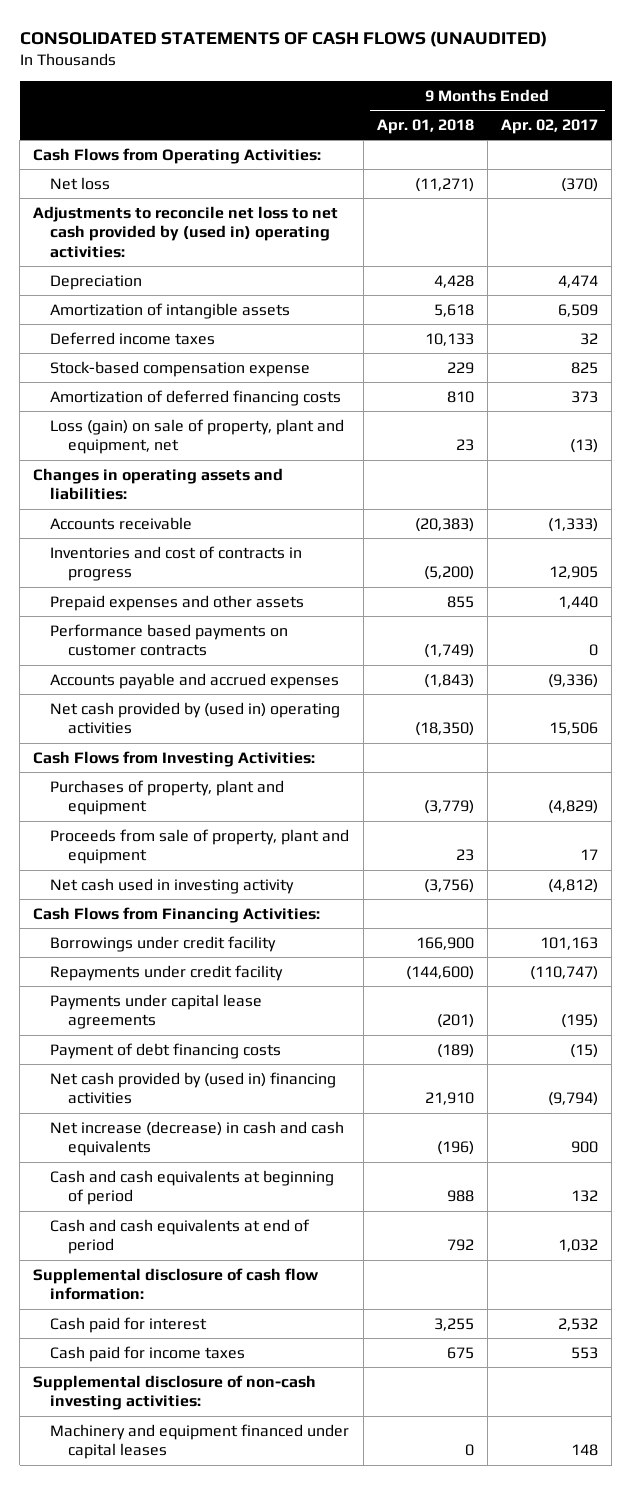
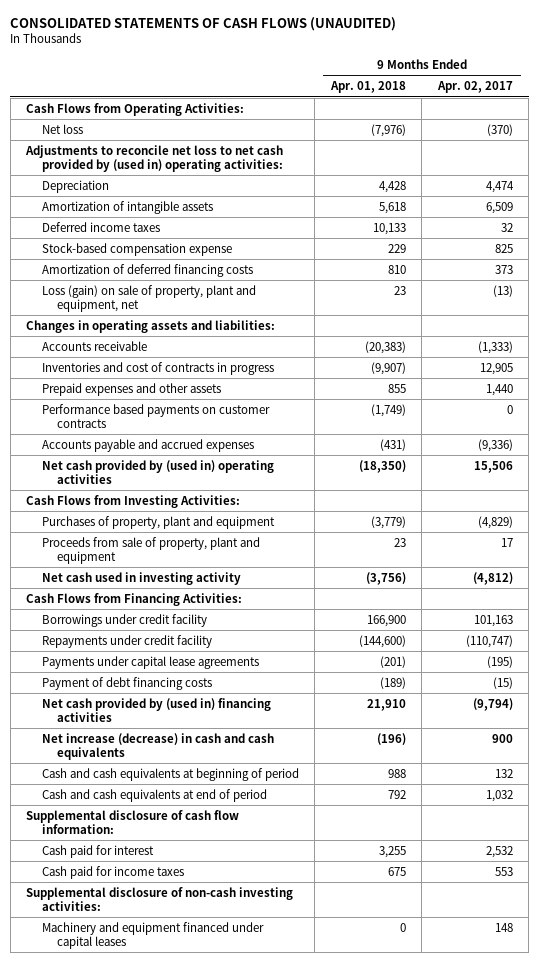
- Net loss | (11,271) | (370)
+ Net loss | (7,976) | (370)
- Inventories and cost of contracts in progress | (5,200) | 12,905
+ Inventories and cost of contracts in progress | (9,907) | 12,905
- Accounts payable and accrued expenses | (1,843) | (9,336)
+ Accounts payable and accrued expenses | (431) | (9,336)

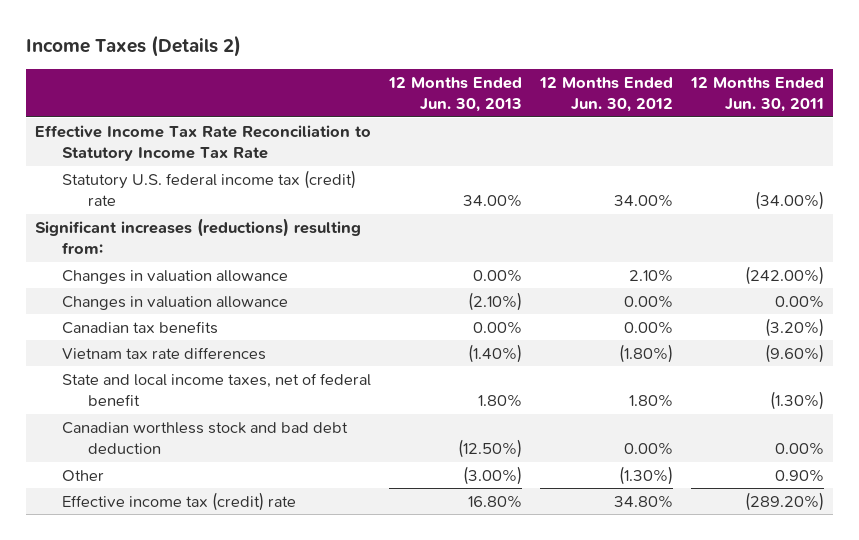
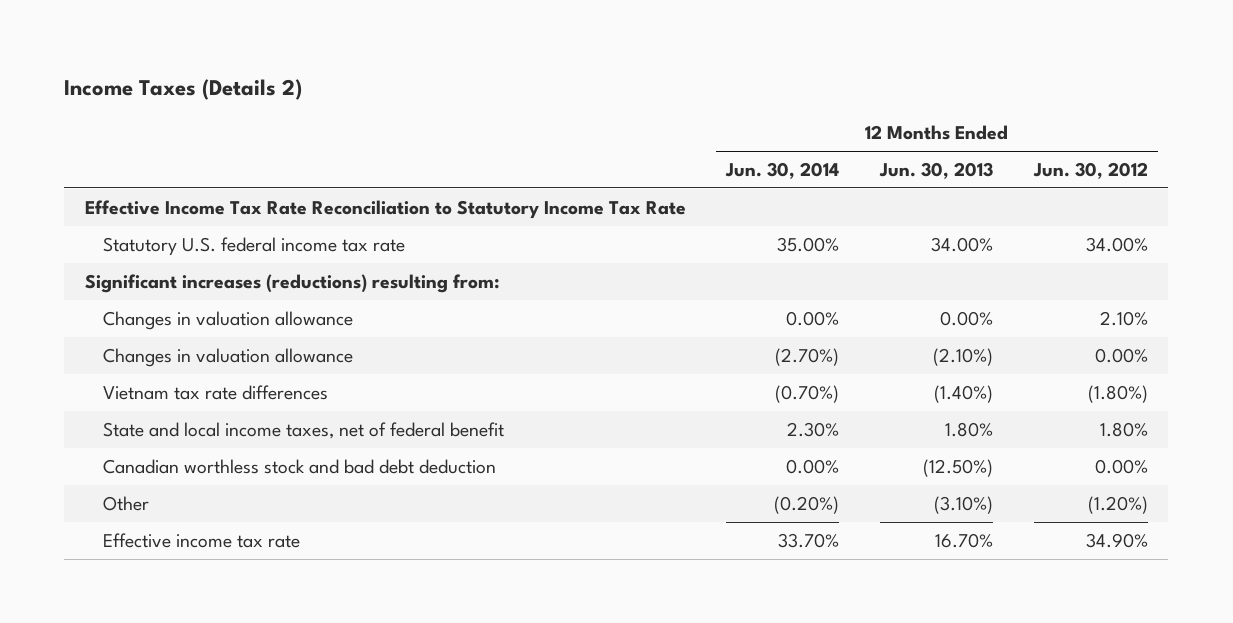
- | 12 Months Ended Jun. 30, 2013 | 12 Months Ended Jun. 30, 2012 | 12 Months Ended Jun. 30, 2011
+ | 12 Months Ended Jun. 30, 2014 | 12 Months Ended Jun. 30, 2013 | 12 Months Ended Jun. 30, 2012
- Statutory U.S. federal income tax (credit) rate | 34.00% | 34.00% | (34.00%)
+ Statutory U.S. federal income tax rate | 35.00% | 34.00% | 34.00%
- Canadian tax benefits | 0.00% | 0.00% | (3.20%)
- Other | (3.00%) | (1.30%) | 0.90%
- Effective income tax (credit) rate | 16.80% | 34.80% | (289.20%)
+ Other | (0.20%) | (3.10%) | (1.20%)
+ Effective income tax rate | 33.70% | 16.70% | 34.90%

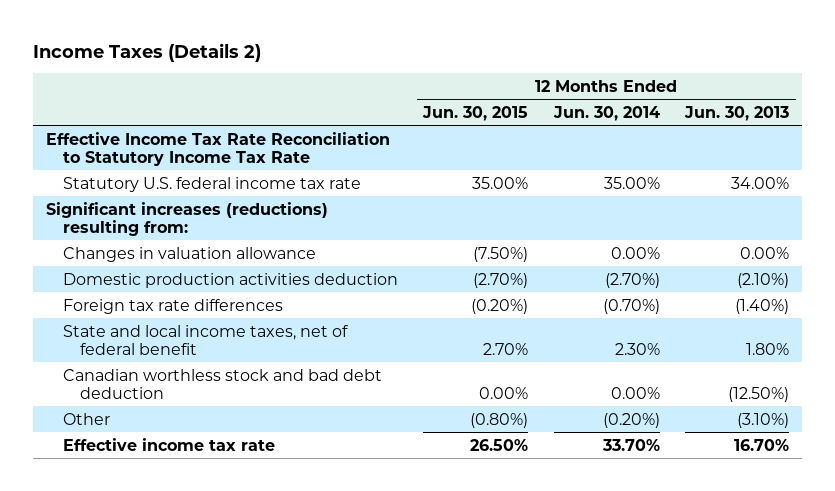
- | 12 Months Ended Jun. 30, 2014 | 12 Months Ended Jun. 30, 2013 | 12 Months Ended Jun. 30, 2012
+ | 12 Months Ended Jun. 30, 2015 | 12 Months Ended Jun. 30, 2014 | 12 Months Ended Jun. 30, 2013
- Changes in valuation allowance | (2.70%) | (2.10%) | 0.00%
- Vietnam tax rate differences | (0.70%) | (1.40%) | (1.80%)
+ Domestic production activities deduction | (2.70%) | (2.70%) | (2.10%)
+ Foreign tax rate differences | (0.20%) | (0.70%) | (1.40%)

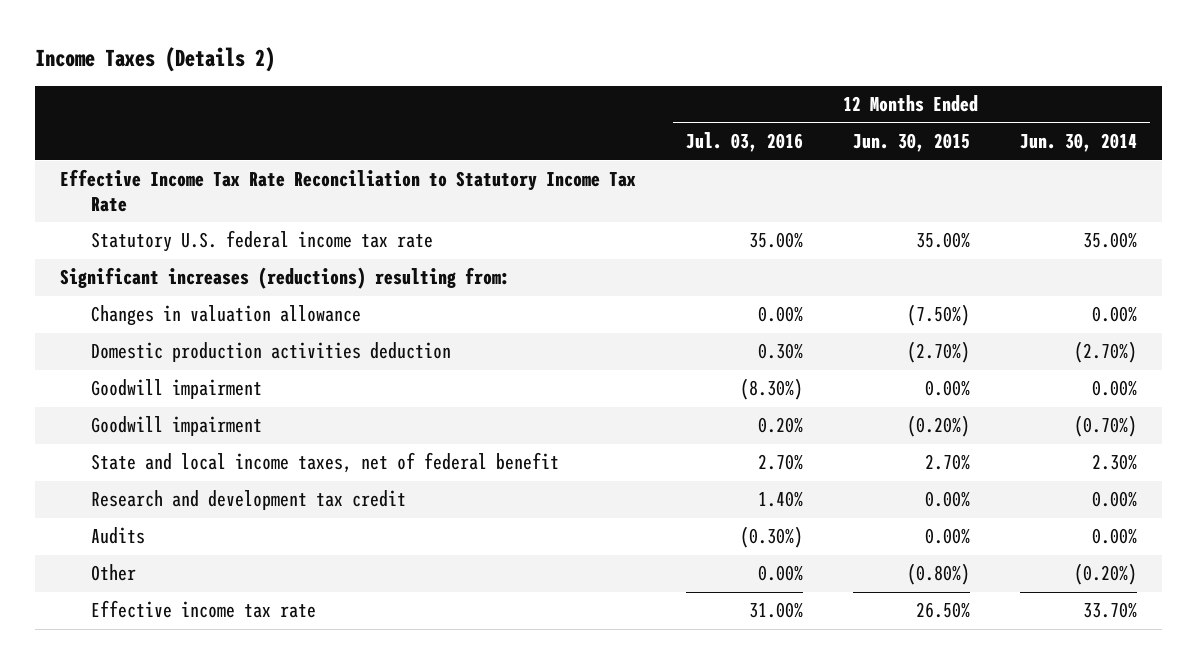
- | 12 Months Ended Jun. 30, 2015 | 12 Months Ended Jun. 30, 2014 | 12 Months Ended Jun. 30, 2013
+ | 12 Months Ended Jul. 03, 2016 | 12 Months Ended Jun. 30, 2015 | 12 Months Ended Jun. 30, 2014
- Foreign tax rate differences | (0.20%) | (0.70%) | (1.40%)
+ Goodwill impairment | (8.30%) | 0.00% | 0.00%
+ Goodwill impairment | 0.20% | (0.20%) | (0.70%)
- Canadian worthless stock and bad debt deduction | 0.00% | 0.00% | (12.50%)
+ Research and development tax credit | 1.40% | 0.00% | 0.00%
+ Audits | (0.30%) | 0.00% | 0.00%

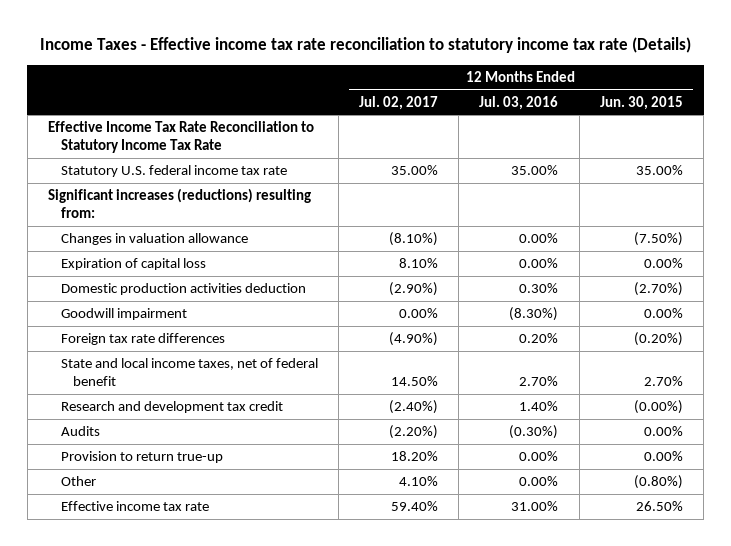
- Income Taxes (Details 2)
+ Income Taxes - Effective income tax rate reconciliation to statutory income tax rate (Details)
- | 12 Months Ended Jul. 03, 2016 | 12 Months Ended Jun. 30, 2015 | 12 Months Ended Jun. 30, 2014
+ | 12 Months Ended Jul. 02, 2017 | 12 Months Ended Jul. 03, 2016 | 12 Months Ended Jun. 30, 2015
+ Expiration of capital loss | 8.10% | 0.00% | 0.00%
- Goodwill impairment | 0.20% | (0.20%) | (0.70%)
+ Foreign tax rate differences | (4.90%) | 0.20% | (0.20%)
- Research and development tax credit | 1.40% | 0.00% | 0.00%
+ Research and development tax credit | (2.40%) | 1.40% | (0.00%)
+ Provision to return true-up | 18.20% | 0.00% | 0.00%

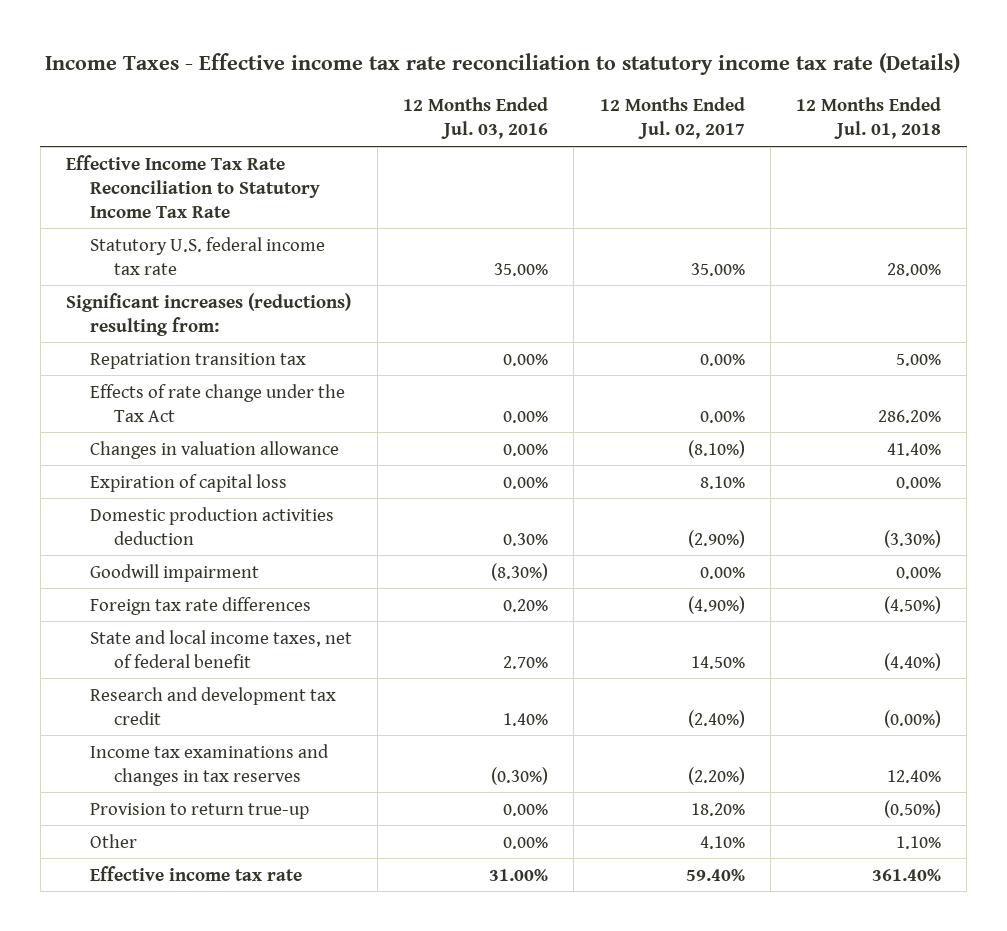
- | 12 Months Ended Jul. 02, 2017 | 12 Months Ended Jul. 03, 2016 | 12 Months Ended Jun. 30, 2015
+ | 12 Months Ended Jul. 03, 2016 | 12 Months Ended Jul. 02, 2017 | 12 Months Ended Jul. 01, 2018
+ Repatriation transition tax | 0.00% | 0.00% | 5.00%
+ Effects of rate change under the Tax Act | 0.00% | 0.00% | 286.20%
- Audits | (2.20%) | (0.30%) | 0.00%
+ Income tax examinations and changes in tax reserves | (0.30%) | (2.20%) | 12.40%

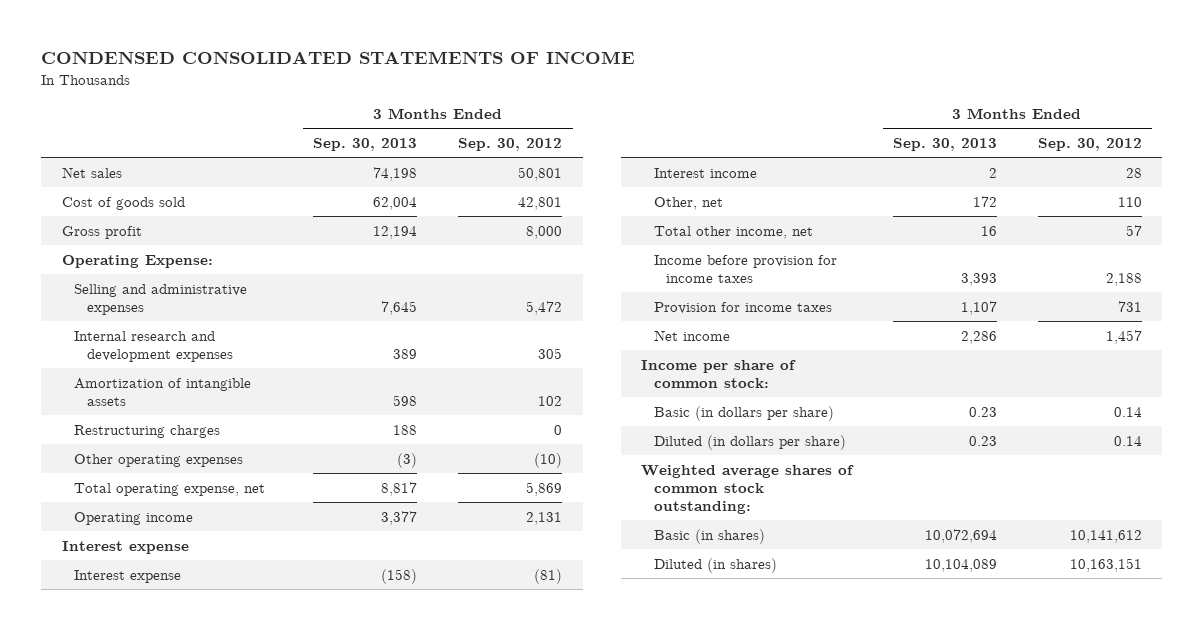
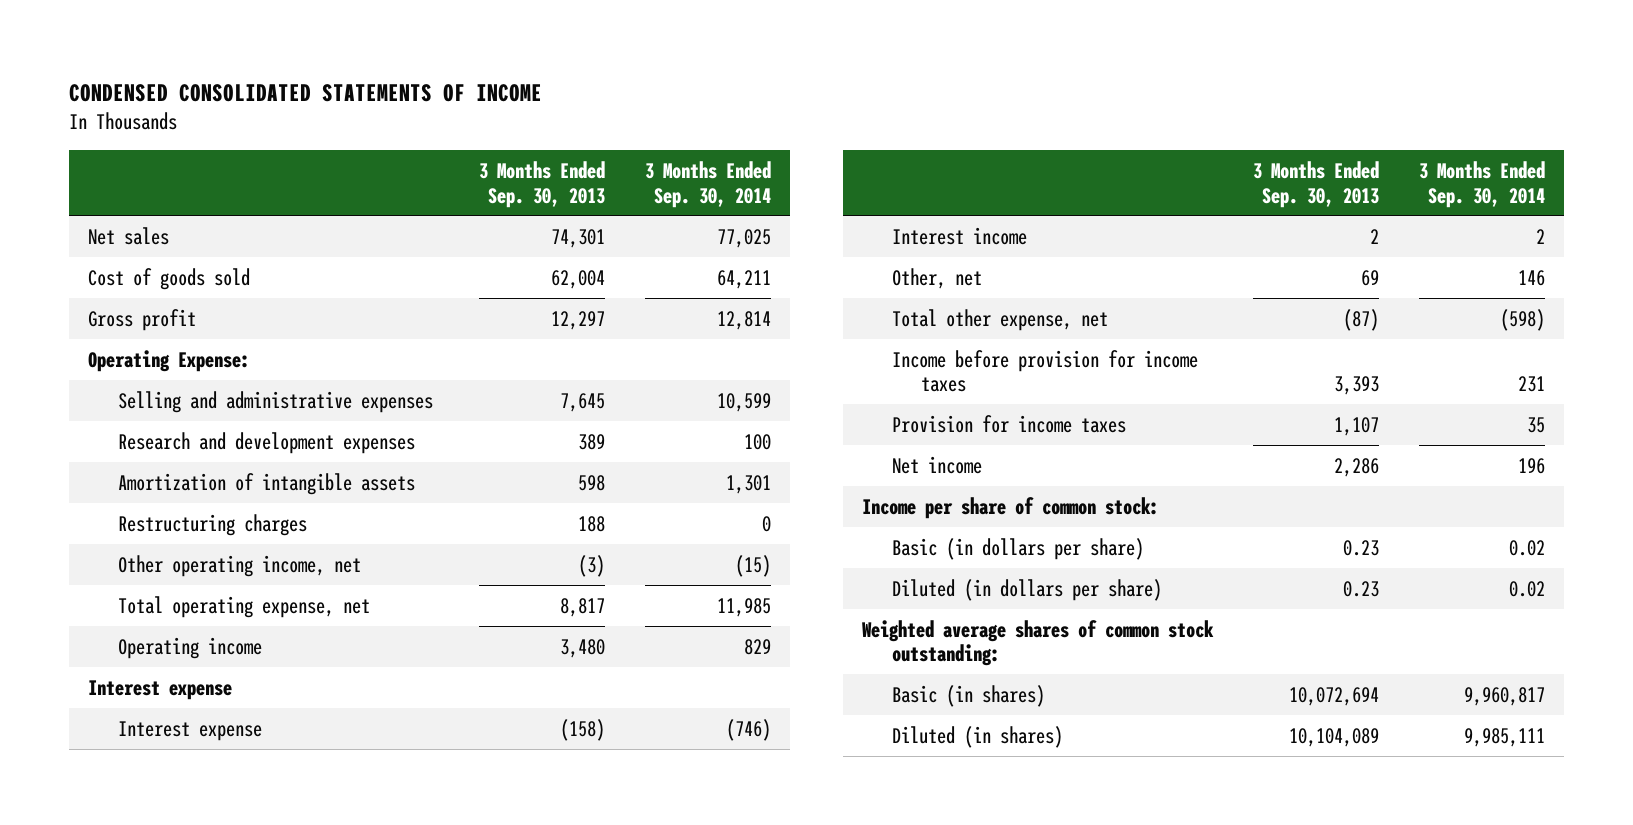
- | 3 Months Ended Sep. 30, 2013 | 3 Months Ended Sep. 30, 2012
+ | 3 Months Ended Sep. 30, 2013 | 3 Months Ended Sep. 30, 2014
- Net sales | 74,198 | 50,801
+ Net sales | 74,301 | 77,025
- Gross profit | 12,194 | 8,000
+ Gross profit | 12,297 | 12,814
- Internal research and development expenses | 389 | 305
+ Research and development expenses | 389 | 100
- Other operating expenses | (3) | (10)
+ Other operating income, net | (3) | (15)
- Operating income | 3,377 | 2,131
+ Operating income | 3,480 | 829
- Other, net | 172 | 110
- Total other income, net | 16 | 57
+ Other, net | 69 | 146
+ Total other expense, net | (87) | (598)

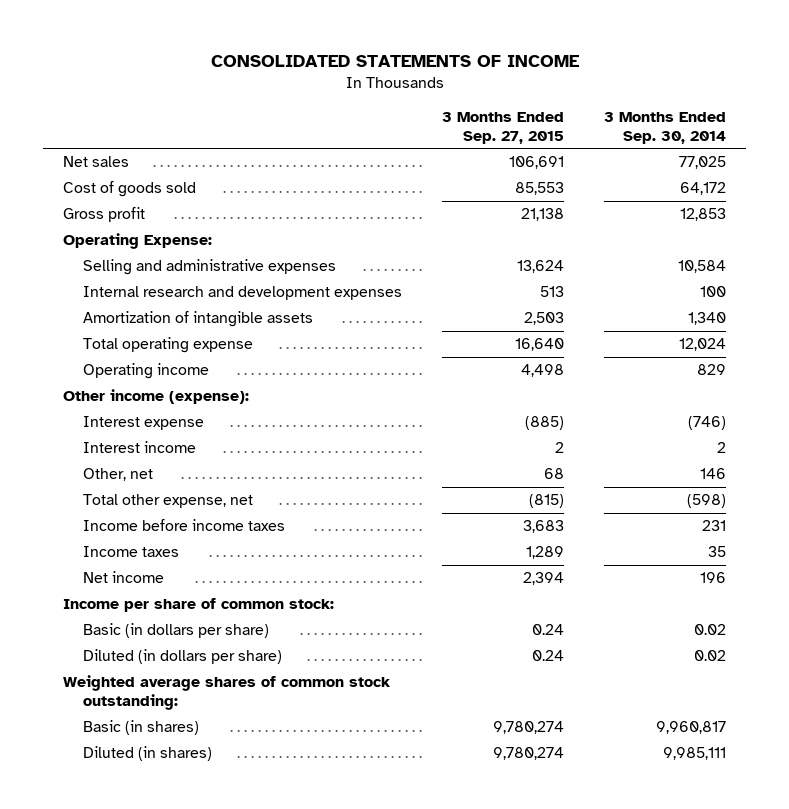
- CONDENSED CONSOLIDATED STATEMENTS OF INCOME
+ CONSOLIDATED STATEMENTS OF INCOME
- | 3 Months Ended Sep. 30, 2013 | 3 Months Ended Sep. 30, 2014
+ | 3 Months Ended Sep. 27, 2015 | 3 Months Ended Sep. 30, 2014
- Cost of goods sold | 62,004 | 64,211
- Gross profit | 12,297 | 12,814
+ Cost of goods sold | 85,553 | 64,172
+ Gross profit | 21,138 | 12,853
- Selling and administrative expenses | 7,645 | 10,599
- Research and development expenses | 389 | 100
- Amortization of intangible assets | 598 | 1,301
- Restructuring charges | 188 | 0
- Other operating income, net | (3) | (15)
- Total operating expense, net | 8,817 | 11,985
+ Selling and administrative expenses | 13,624 | 10,584
+ Internal research and development expenses | 513 | 100
+ Amortization of intangible assets | 2,503 | 1,340
+ Total operating expense | 16,640 | 12,024
- Interest expense
+ Other income (expense):
- Income before provision for income taxes | 3,393 | 231
- Provision for income taxes | 1,107 | 35
+ Income before income taxes | 3,683 | 231
+ Income taxes | 1,289 | 35

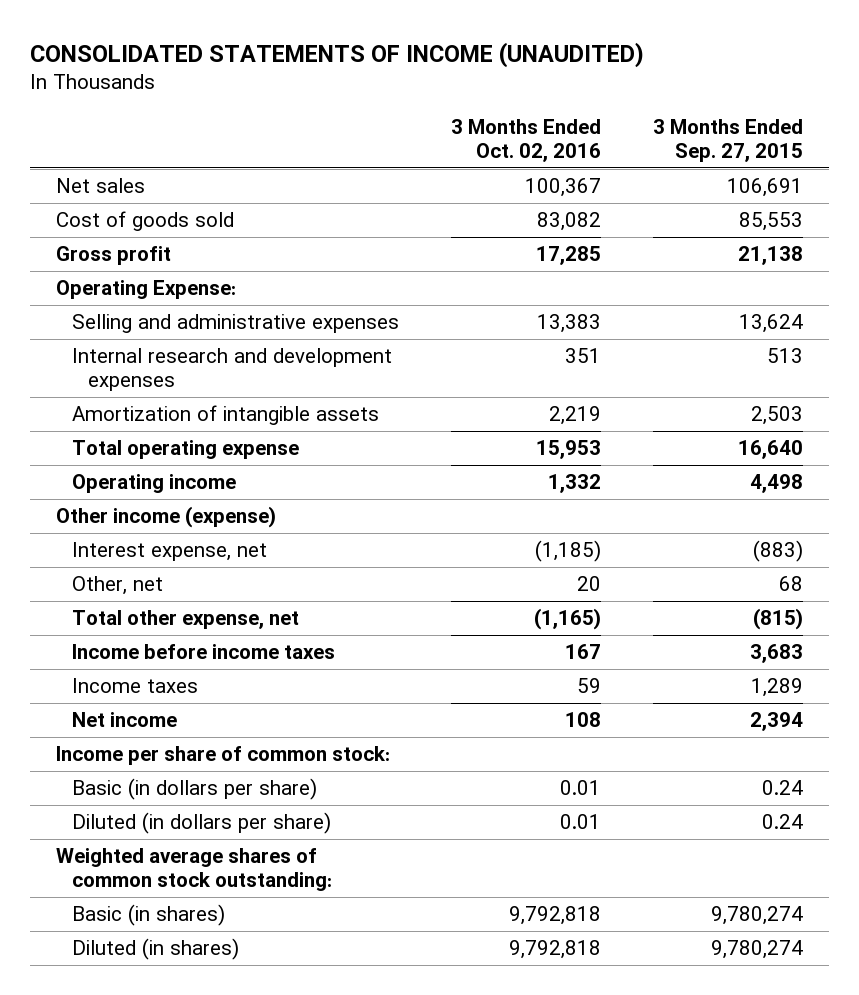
- CONSOLIDATED STATEMENTS OF INCOME
+ CONSOLIDATED STATEMENTS OF INCOME (UNAUDITED)
- | 3 Months Ended Sep. 27, 2015 | 3 Months Ended Sep. 30, 2014
+ | 3 Months Ended Oct. 02, 2016 | 3 Months Ended Sep. 27, 2015
- Other income (expense):
- Interest expense | (885) | (746)
- Interest income | 2 | 2
+ Other income (expense)
+ Interest expense, net | (1,185) | (883)

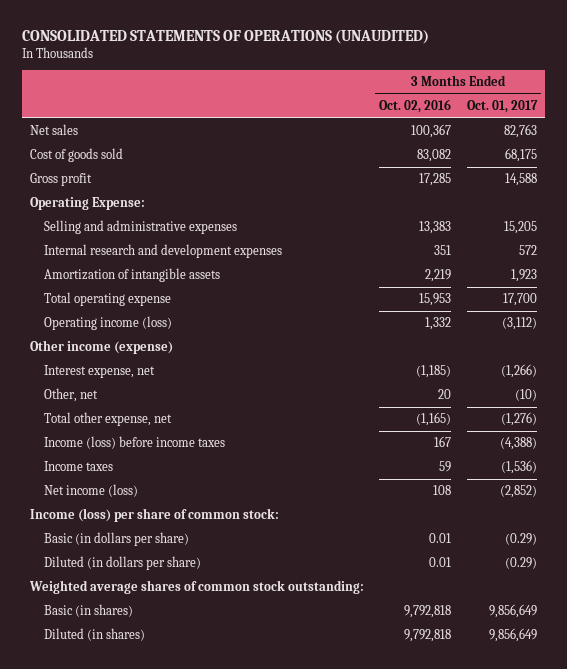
- CONSOLIDATED STATEMENTS OF INCOME (UNAUDITED)
+ CONSOLIDATED STATEMENTS OF OPERATIONS (UNAUDITED)
- | 3 Months Ended Oct. 02, 2016 | 3 Months Ended Sep. 27, 2015
+ | 3 Months Ended Oct. 02, 2016 | 3 Months Ended Oct. 01, 2017
- Operating income | 1,332 | 4,498
+ Operating income (loss) | 1,332 | (3,112)
- Income before income taxes | 167 | 3,683
+ Income (loss) before income taxes | 167 | (4,388)
- Net income | 108 | 2,394
- Income per share of common stock:
+ Net income (loss) | 108 | (2,852)
+ Income (loss) per share of common stock:

